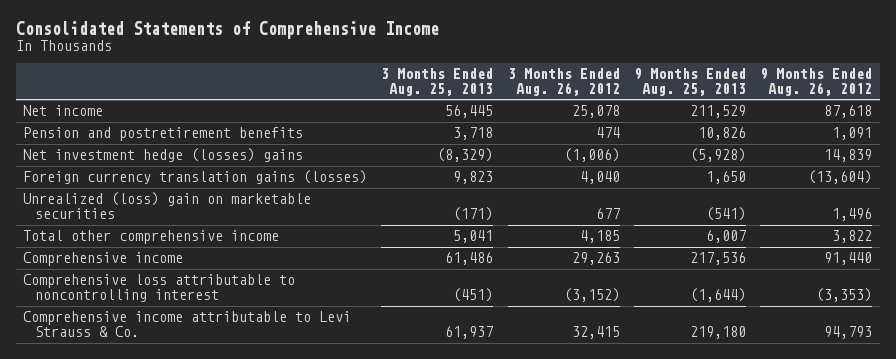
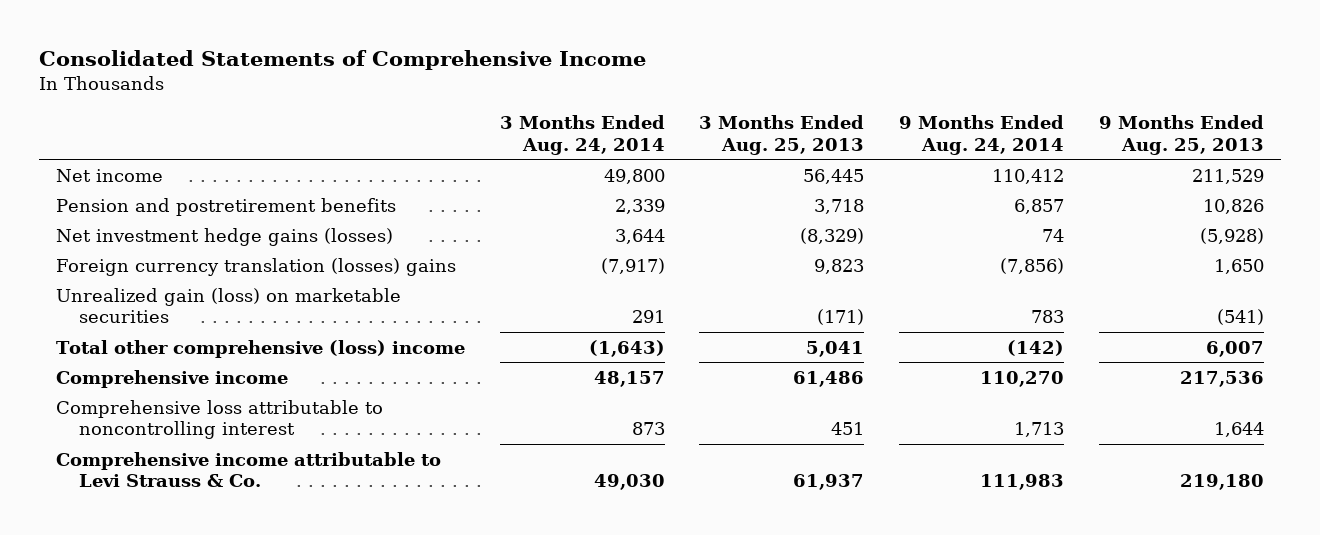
- | 3 Months Ended Aug. 25, 2013 | 3 Months Ended Aug. 26, 2012 | 9 Months Ended Aug. 25, 2013 | 9 Months Ended Aug. 26, 2012
+ | 3 Months Ended Aug. 24, 2014 | 3 Months Ended Aug. 25, 2013 | 9 Months Ended Aug. 24, 2014 | 9 Months Ended Aug. 25, 2013
- Net investment hedge (losses) gains | (8,329) | (1,006) | (5,928) | 14,839
- Foreign currency translation gains (losses) | 9,823 | 4,040 | 1,650 | (13,604)
- Unrealized (loss) gain on marketable securities | (171) | 677 | (541) | 1,496
- Total other comprehensive income | 5,041 | 4,185 | 6,007 | 3,822
+ Net investment hedge gains (losses) | 3,644 | (8,329) | 74 | (5,928)
+ Foreign currency translation (losses) gains | (7,917) | 9,823 | (7,856) | 1,650
+ Unrealized gain (loss) on marketable securities | 291 | (171) | 783 | (541)
+ Total other comprehensive (loss) income | (1,643) | 5,041 | (142) | 6,007
- Comprehensive loss attributable to noncontrolling interest | (451) | (3,152) | (1,644) | (3,353)
+ Comprehensive loss attributable to noncontrolling interest | 873 | 451 | 1,713 | 1,644

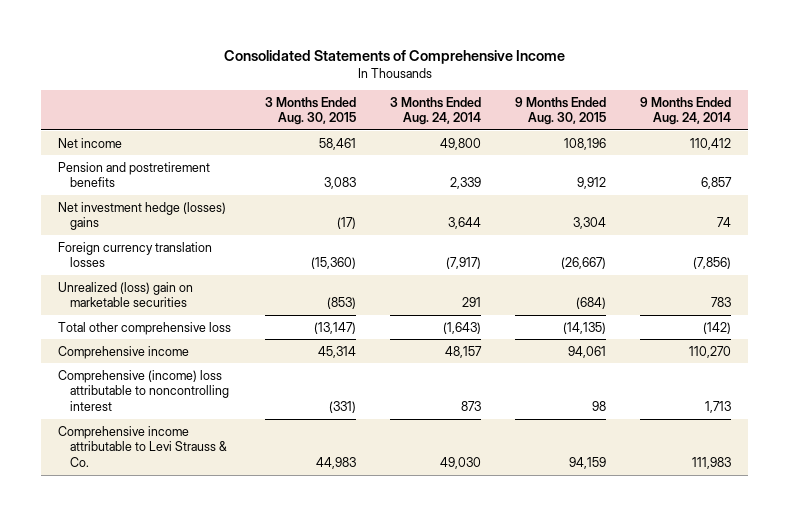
- | 3 Months Ended Aug. 24, 2014 | 3 Months Ended Aug. 25, 2013 | 9 Months Ended Aug. 24, 2014 | 9 Months Ended Aug. 25, 2013
+ | 3 Months Ended Aug. 30, 2015 | 3 Months Ended Aug. 24, 2014 | 9 Months Ended Aug. 30, 2015 | 9 Months Ended Aug. 24, 2014
- Net investment hedge gains (losses) | 3,644 | (8,329) | 74 | (5,928)
- Foreign currency translation (losses) gains | (7,917) | 9,823 | (7,856) | 1,650
- Unrealized gain (loss) on marketable securities | 291 | (171) | 783 | (541)
- Total other comprehensive (loss) income | (1,643) | 5,041 | (142) | 6,007
+ Net investment hedge (losses) gains | (17) | 3,644 | 3,304 | 74
+ Foreign currency translation losses | (15,360) | (7,917) | (26,667) | (7,856)
+ Unrealized (loss) gain on marketable securities | (853) | 291 | (684) | 783
+ Total other comprehensive loss | (13,147) | (1,643) | (14,135) | (142)
- Comprehensive loss attributable to noncontrolling interest | 873 | 451 | 1,713 | 1,644
+ Comprehensive (income) loss attributable to noncontrolling interest | (331) | 873 | 98 | 1,713

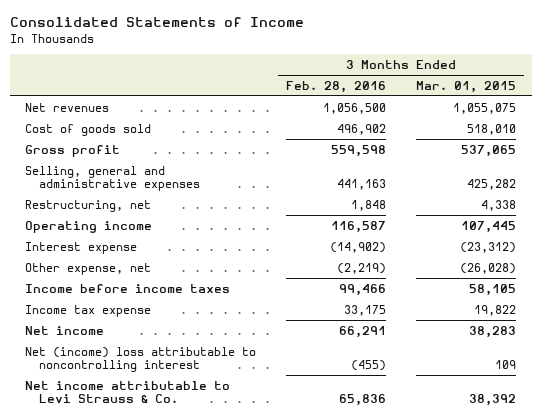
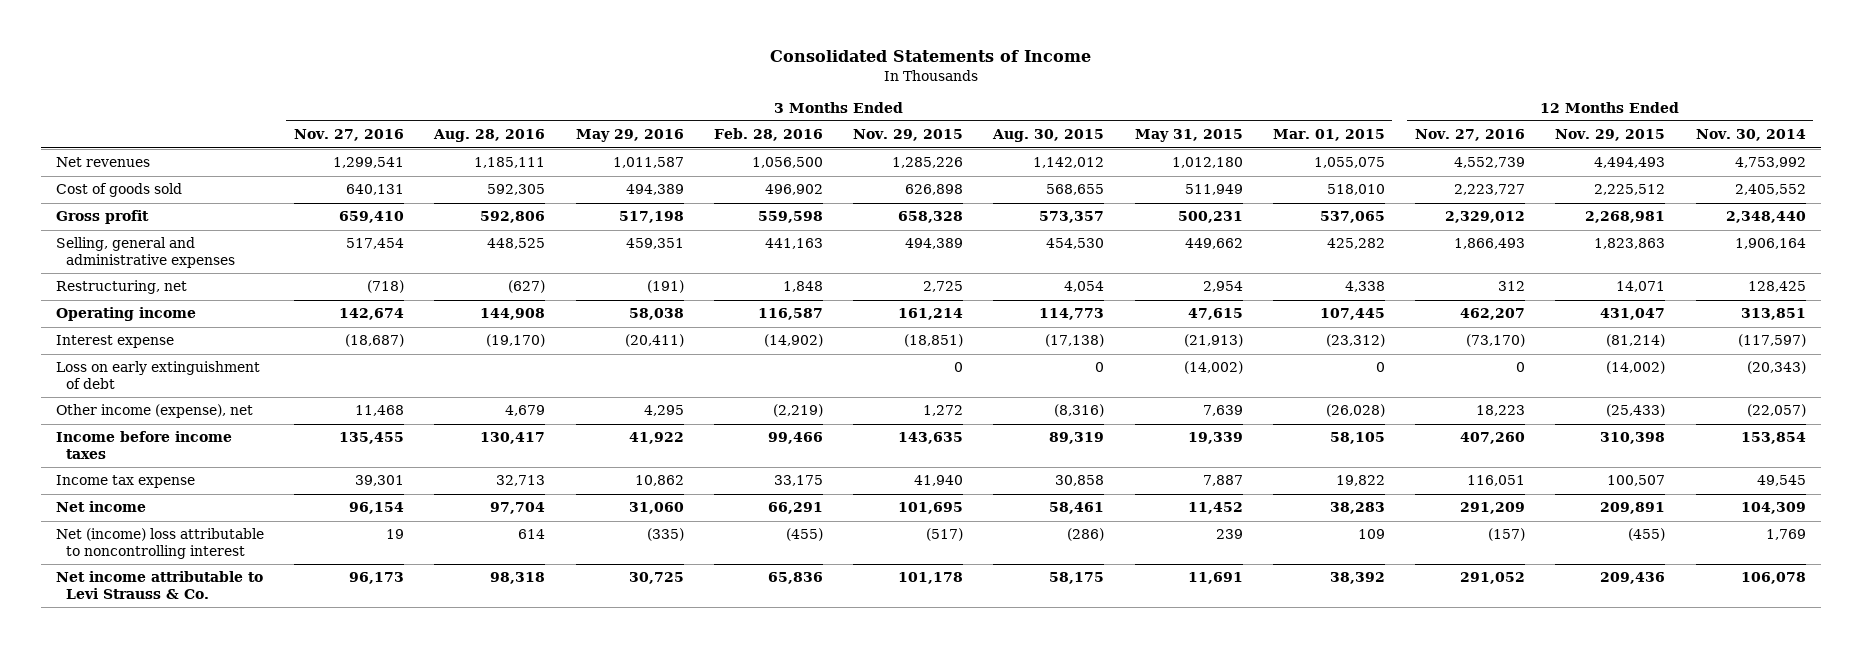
- | 3 Months Ended Feb. 28, 2016 | 3 Months Ended Mar. 01, 2015
+ | 3 Months Ended Nov. 27, 2016 | 3 Months Ended Aug. 28, 2016 | 3 Months Ended May 29, 2016 | 3 Months Ended Feb. 28, 2016 | 3 Months Ended Nov. 29, 2015 | 3 Months Ended Aug. 30, 2015 | 3 Months Ended May 31, 2015 | 3 Months Ended Mar. 01, 2015 | 12 Months Ended Nov. 27, 2016 | 12 Months Ended Nov. 29, 2015 | 12 Months Ended Nov. 30, 2014
- Other expense, net | (2,219) | (26,028)
+ Loss on early extinguishment of debt | | | | | 0 | 0 | (14,002) | 0 | 0 | (14,002) | (20,343)
+ Other income (expense), net | 11,468 | 4,679 | 4,295 | (2,219) | 1,272 | (8,316) | 7,639 | (26,028) | 18,223 | (25,433) | (22,057)

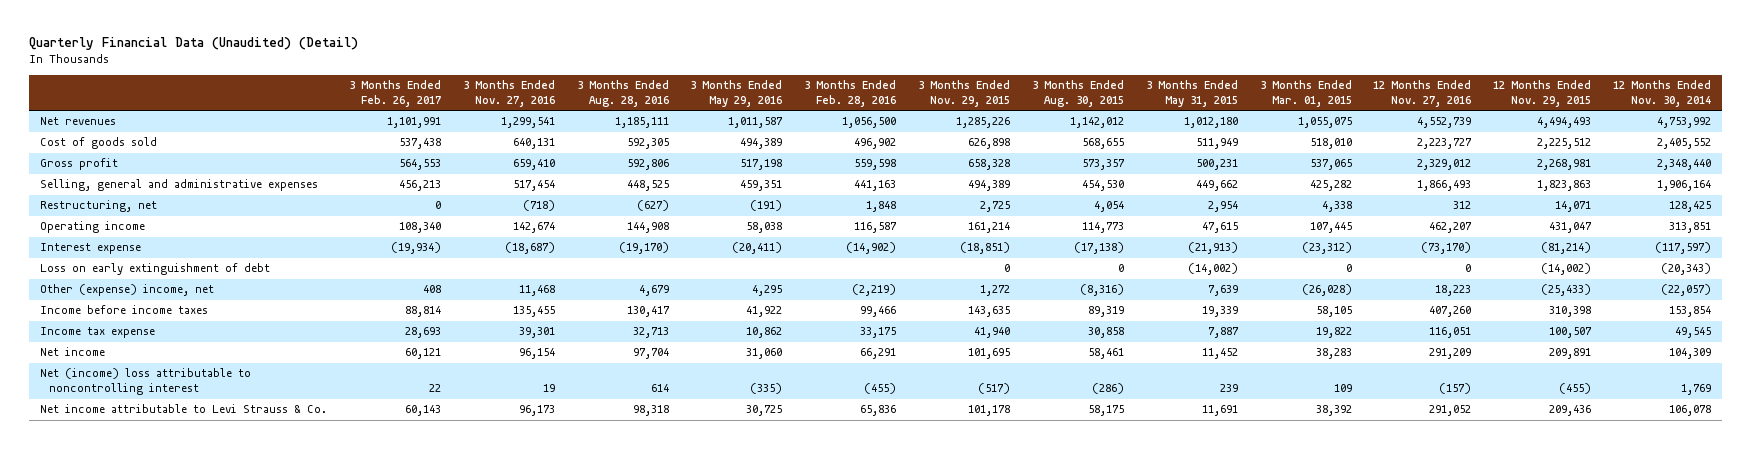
- Consolidated Statements of Income
+ Quarterly Financial Data (Unaudited) (Detail)
- | 3 Months Ended Nov. 27, 2016 | 3 Months Ended Aug. 28, 2016 | 3 Months Ended May 29, 2016 | 3 Months Ended Feb. 28, 2016 | 3 Months Ended Nov. 29, 2015 | 3 Months Ended Aug. 30, 2015 | 3 Months Ended May 31, 2015 | 3 Months Ended Mar. 01, 2015 | 12 Months Ended Nov. 27, 2016 | 12 Months Ended Nov. 29, 2015 | 12 Months Ended Nov. 30, 2014
+ | 3 Months Ended Feb. 26, 2017 | 3 Months Ended Nov. 27, 2016 | 3 Months Ended Aug. 28, 2016 | 3 Months Ended May 29, 2016 | 3 Months Ended Feb. 28, 2016 | 3 Months Ended Nov. 29, 2015 | 3 Months Ended Aug. 30, 2015 | 3 Months Ended May 31, 2015 | 3 Months Ended Mar. 01, 2015 | 12 Months Ended Nov. 27, 2016 | 12 Months Ended Nov. 29, 2015 | 12 Months Ended Nov. 30, 2014
- Other income (expense), net | 11,468 | 4,679 | 4,295 | (2,219) | 1,272 | (8,316) | 7,639 | (26,028) | 18,223 | (25,433) | (22,057)
+ Other (expense) income, net | 408 | 11,468 | 4,679 | 4,295 | (2,219) | 1,272 | (8,316) | 7,639 | (26,028) | 18,223 | (25,433) | (22,057)

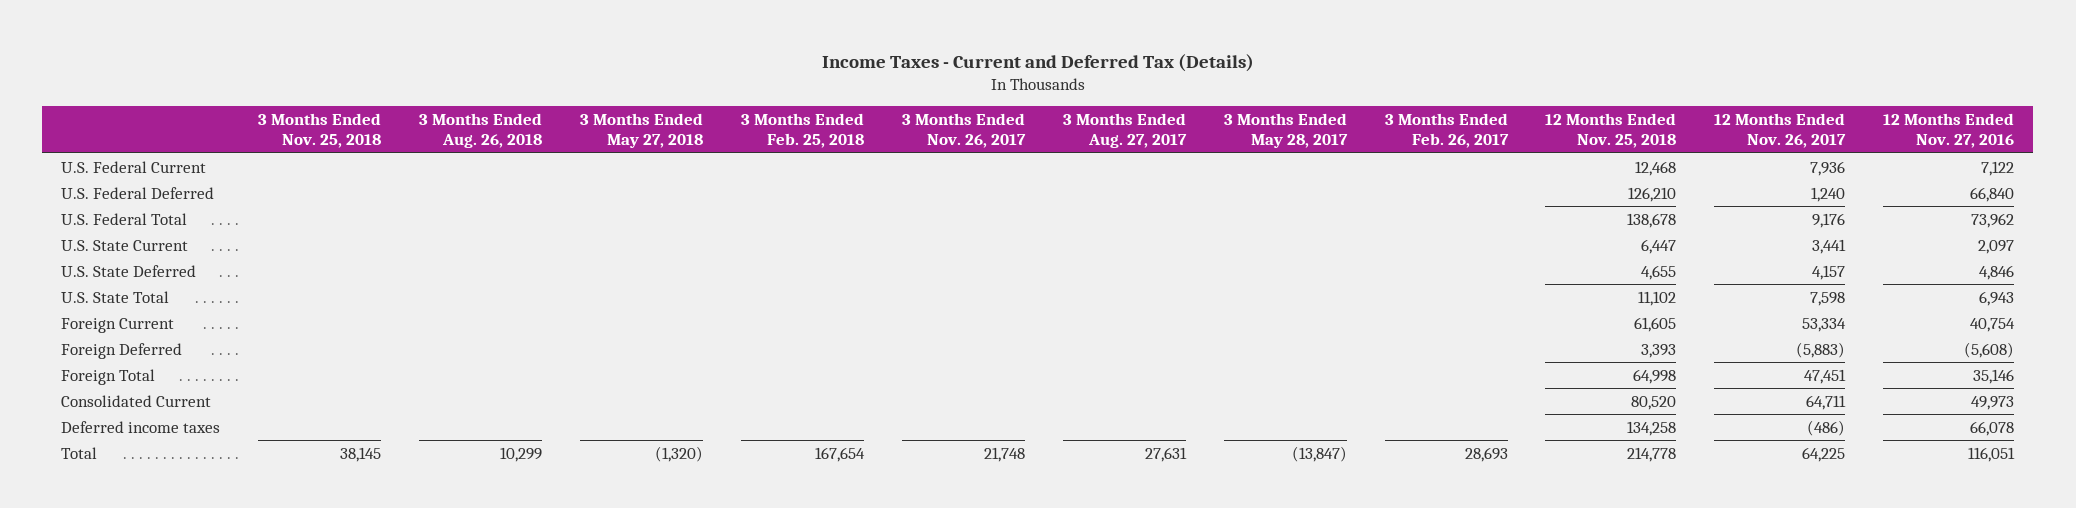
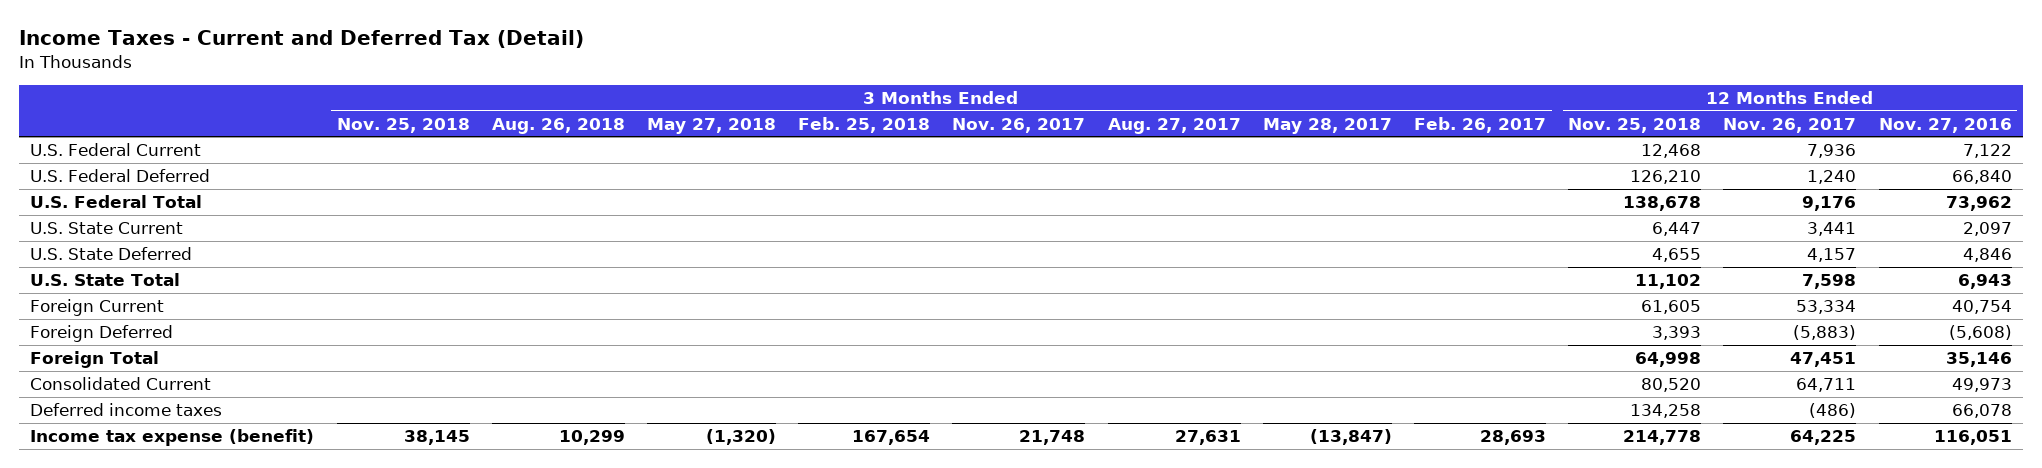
- Income Taxes - Current and Deferred Tax (Details)
+ Income Taxes - Current and Deferred Tax (Detail)
- Total | 38,145 | 10,299 | (1,320) | 167,654 | 21,748 | 27,631 | (13,847) | 28,693 | 214,778 | 64,225 | 116,051
+ Income tax expense (benefit) | 38,145 | 10,299 | (1,320) | 167,654 | 21,748 | 27,631 | (13,847) | 28,693 | 214,778 | 64,225 | 116,051

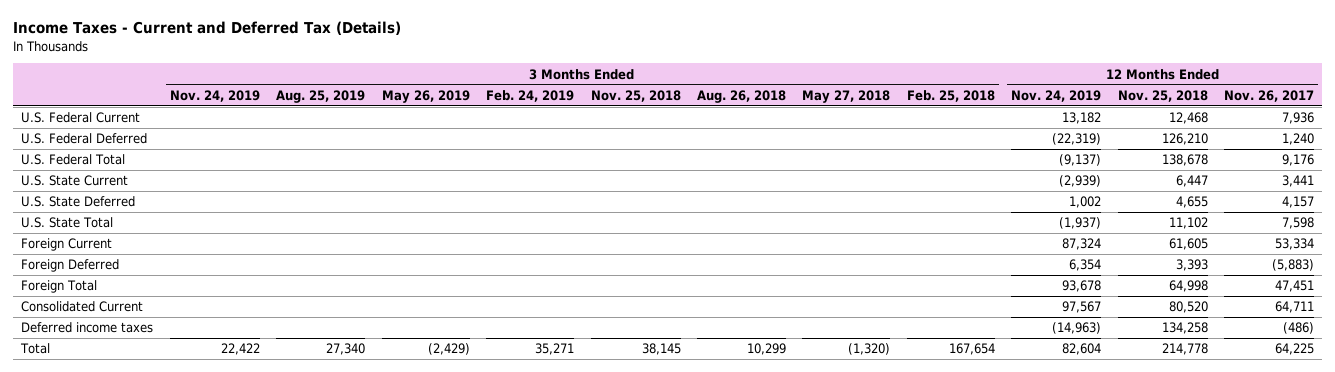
- Income Taxes - Current and Deferred Tax (Detail)
+ Income Taxes - Current and Deferred Tax (Details)
- | 3 Months Ended Nov. 25, 2018 | 3 Months Ended Aug. 26, 2018 | 3 Months Ended May 27, 2018 | 3 Months Ended Feb. 25, 2018 | 3 Months Ended Nov. 26, 2017 | 3 Months Ended Aug. 27, 2017 | 3 Months Ended May 28, 2017 | 3 Months Ended Feb. 26, 2017 | 12 Months Ended Nov. 25, 2018 | 12 Months Ended Nov. 26, 2017 | 12 Months Ended Nov. 27, 2016
+ | 3 Months Ended Nov. 24, 2019 | 3 Months Ended Aug. 25, 2019 | 3 Months Ended May 26, 2019 | 3 Months Ended Feb. 24, 2019 | 3 Months Ended Nov. 25, 2018 | 3 Months Ended Aug. 26, 2018 | 3 Months Ended May 27, 2018 | 3 Months Ended Feb. 25, 2018 | 12 Months Ended Nov. 24, 2019 | 12 Months Ended Nov. 25, 2018 | 12 Months Ended Nov. 26, 2017
- Income tax expense (benefit) | 38,145 | 10,299 | (1,320) | 167,654 | 21,748 | 27,631 | (13,847) | 28,693 | 214,778 | 64,225 | 116,051
+ Total | 22,422 | 27,340 | (2,429) | 35,271 | 38,145 | 10,299 | (1,320) | 167,654 | 82,604 | 214,778 | 64,225

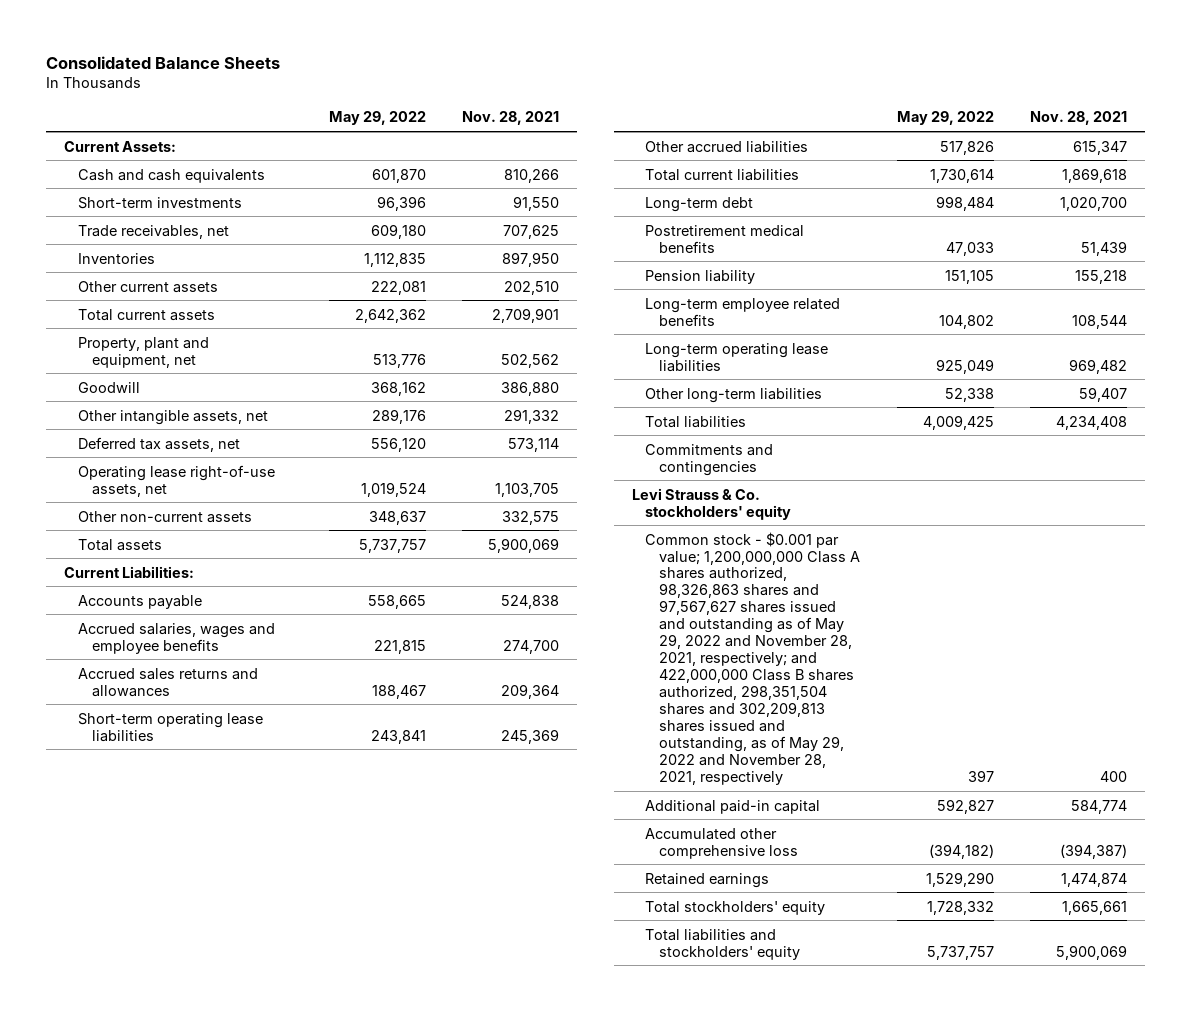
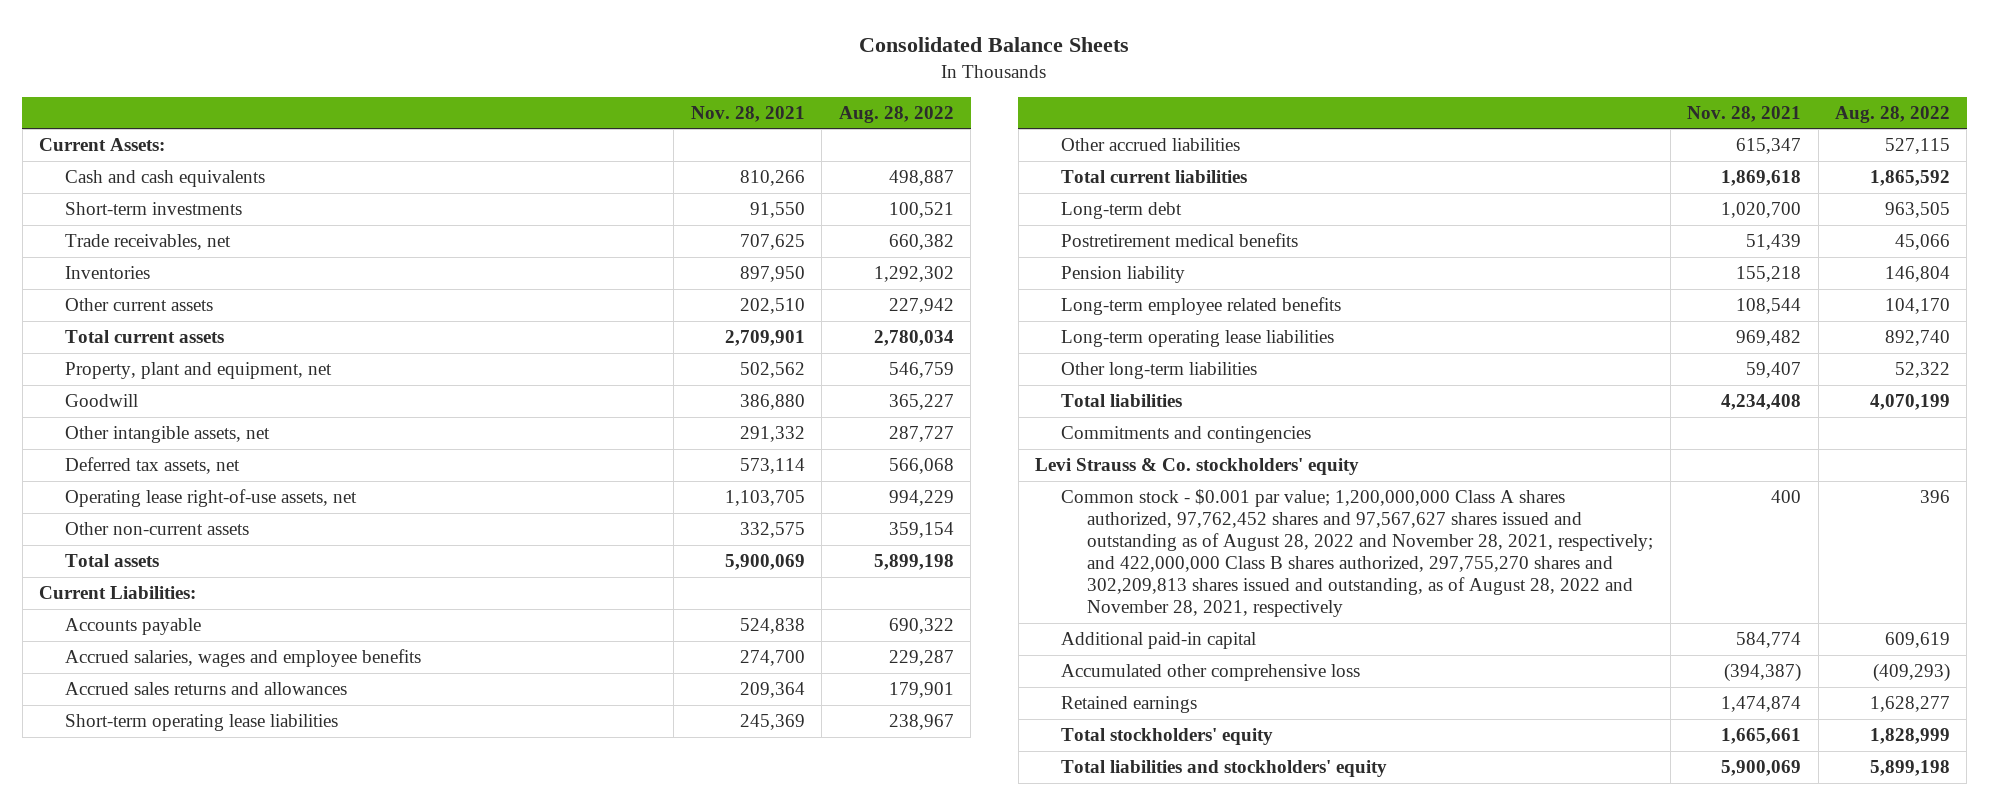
- | May 29, 2022 | Nov. 28, 2021
+ | Nov. 28, 2021 | Aug. 28, 2022
- Common stock - $0.001 par value; 1,200,000,000 Class A shares authorized, 98,326,863 shares and 97,567,627 shares issued and outstanding as of May 29, 2022 and November 28, 2021, respectively; and 422,000,000 Class B shares authorized, 298,351,504 shares and 302,209,813 shares issued and outstanding, as of May 29, 2022 and November 28, 2021, respectively | 397 | 400
+ Common stock - $0.001 par value; 1,200,000,000 Class A shares authorized, 97,762,452 shares and 97,567,627 shares issued and outstanding as of August 28, 2022 and November 28, 2021, respectively; and 422,000,000 Class B shares authorized, 297,755,270 shares and 302,209,813 shares issued and outstanding, as of August 28, 2022 and November 28, 2021, respectively | 400 | 396

